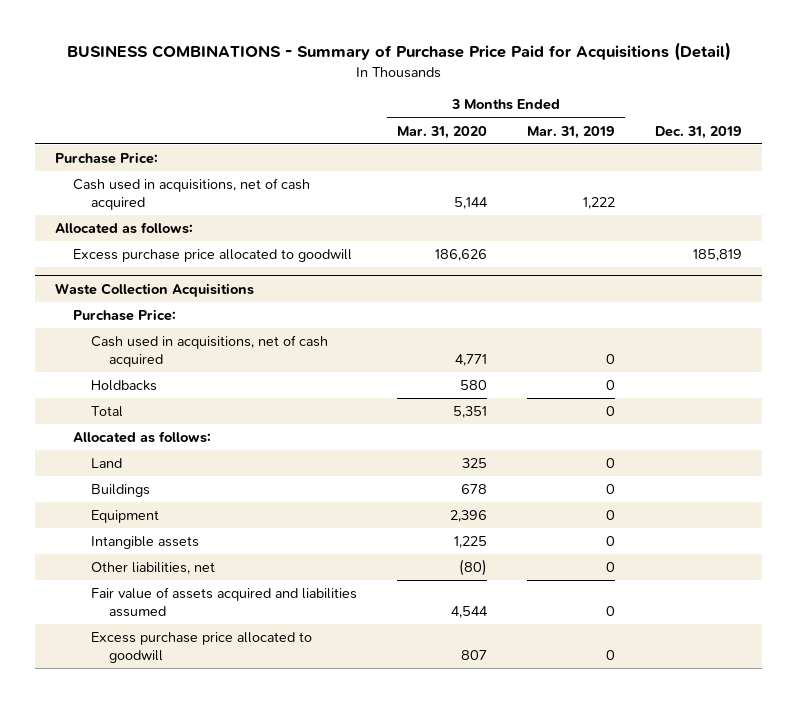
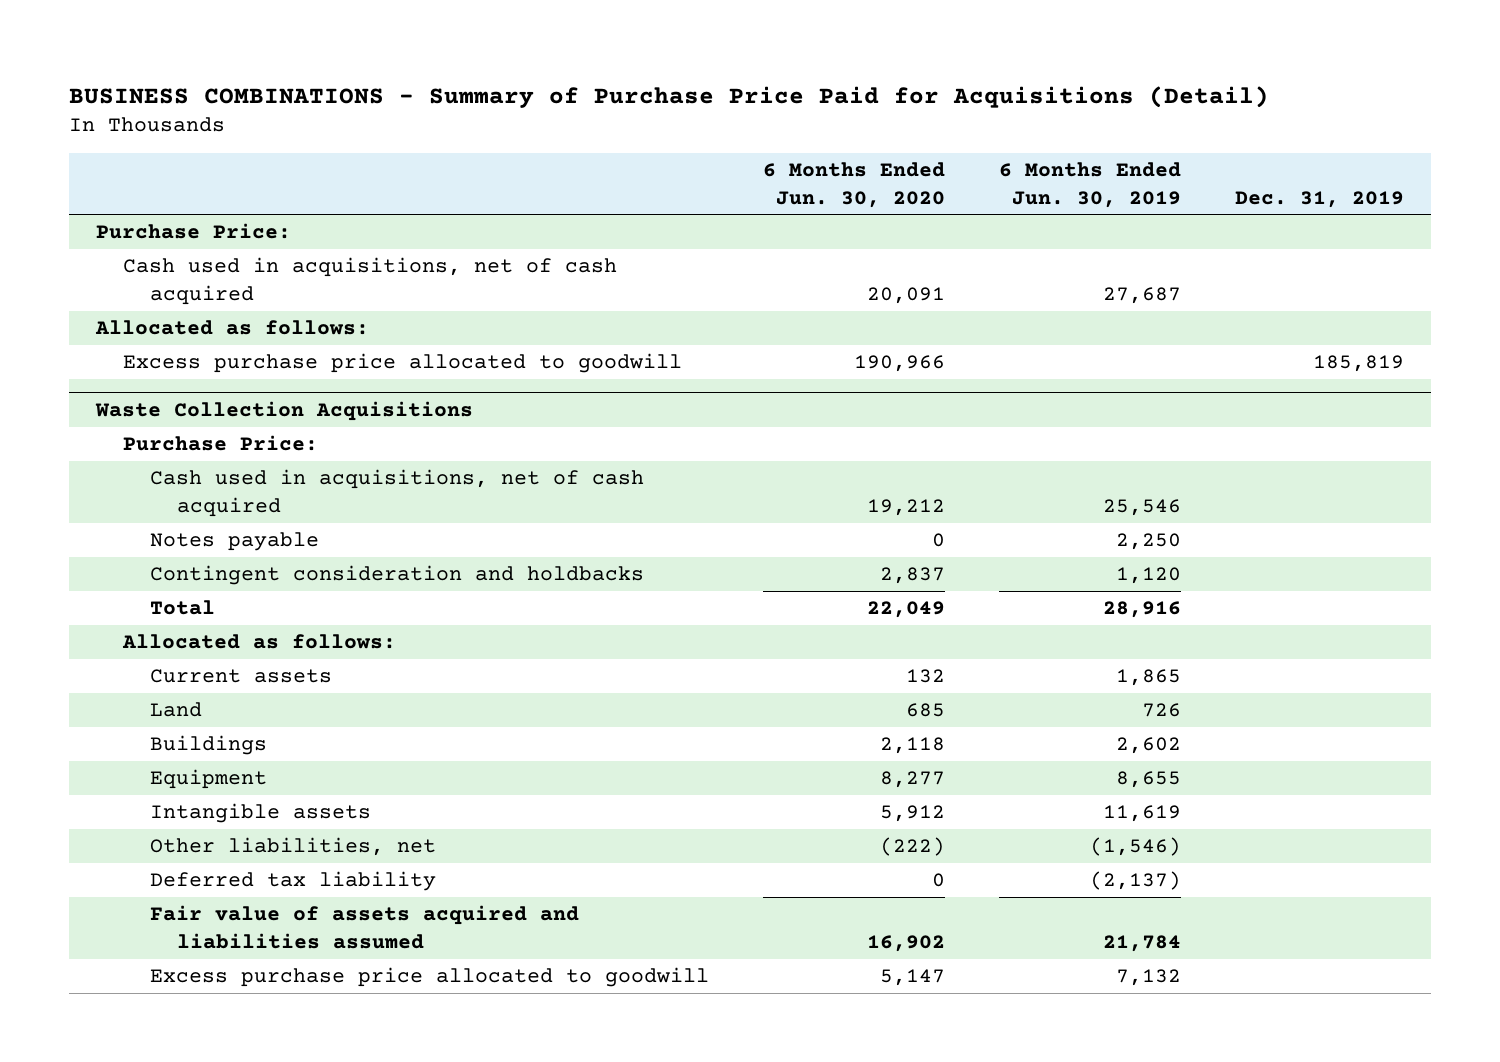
- | 3 Months Ended Mar. 31, 2020 | 3 Months Ended Mar. 31, 2019 | Dec. 31, 2019
+ | 6 Months Ended Jun. 30, 2020 | 6 Months Ended Jun. 30, 2019 | Dec. 31, 2019
@ Waste Collection Acquisitions
- Holdbacks | 580 | 0 |
+ Notes payable | 0 | 2,250 |
+ Contingent consideration and holdbacks | 2,837 | 1,120 |
+ Current assets | 132 | 1,865 |
+ Deferred tax liability | 0 | (2,137) |

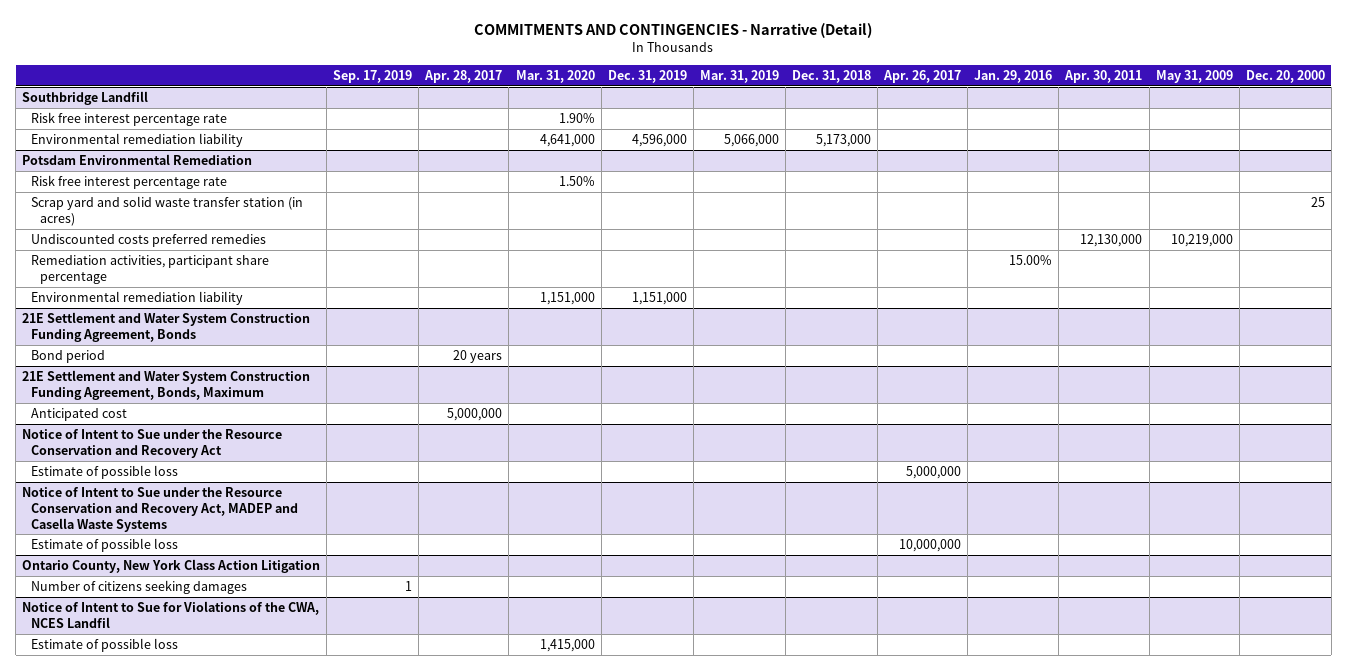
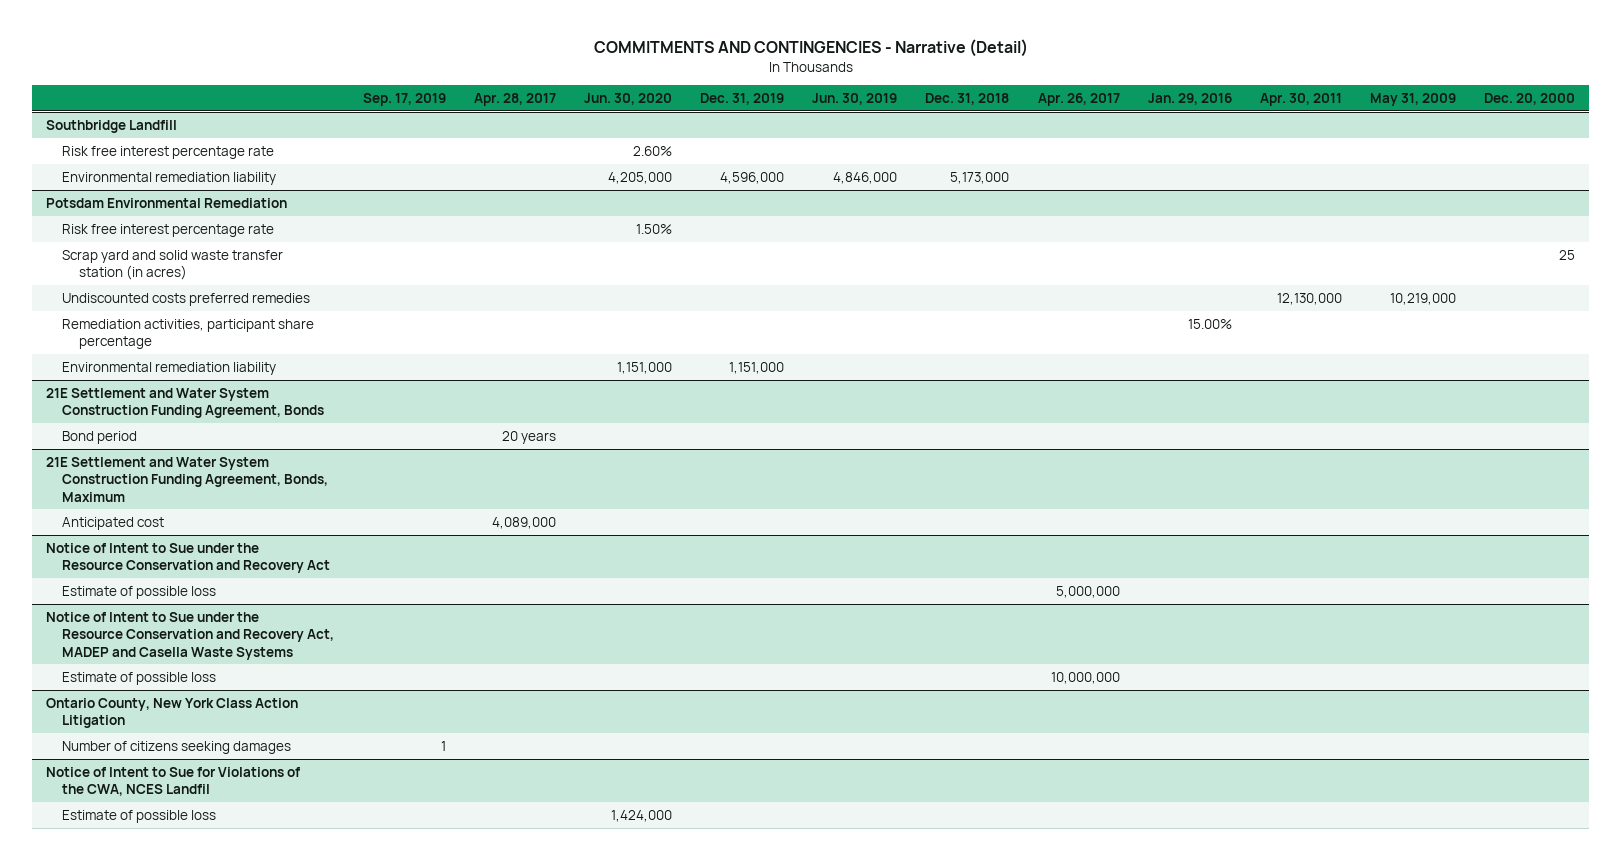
- | Sep. 17, 2019 | Apr. 28, 2017 | Mar. 31, 2020 | Dec. 31, 2019 | Mar. 31, 2019 | Dec. 31, 2018 | Apr. 26, 2017 | Jan. 29, 2016 | Apr. 30, 2011 | May 31, 2009 | Dec. 20, 2000
+ | Sep. 17, 2019 | Apr. 28, 2017 | Jun. 30, 2020 | Dec. 31, 2019 | Jun. 30, 2019 | Dec. 31, 2018 | Apr. 26, 2017 | Jan. 29, 2016 | Apr. 30, 2011 | May 31, 2009 | Dec. 20, 2000
@ 21E Settlement and Water System Construction Funding Agreement, Bonds, Maximum
- Anticipated cost | | 5,000,000 | | | | | | | | |
+ Anticipated cost | | 4,089,000 | | | | | | | | |

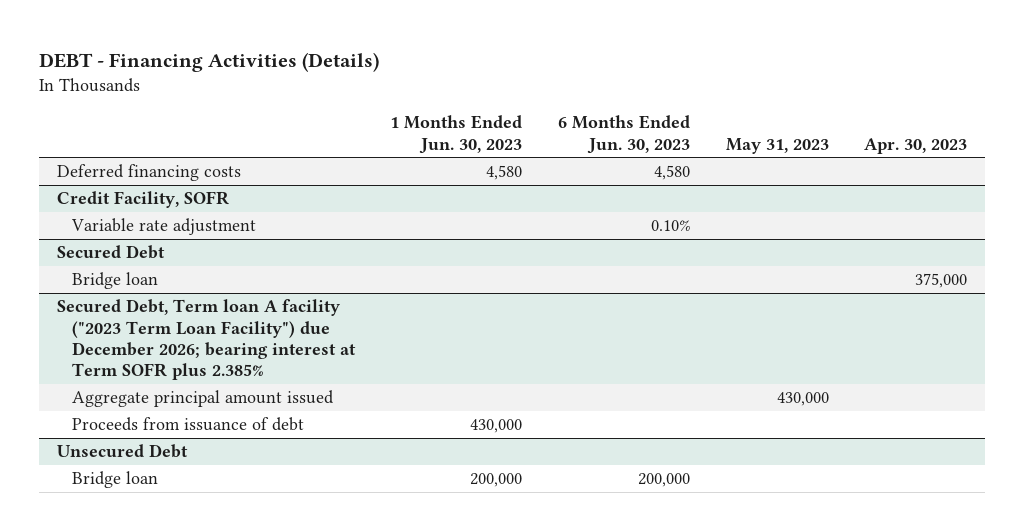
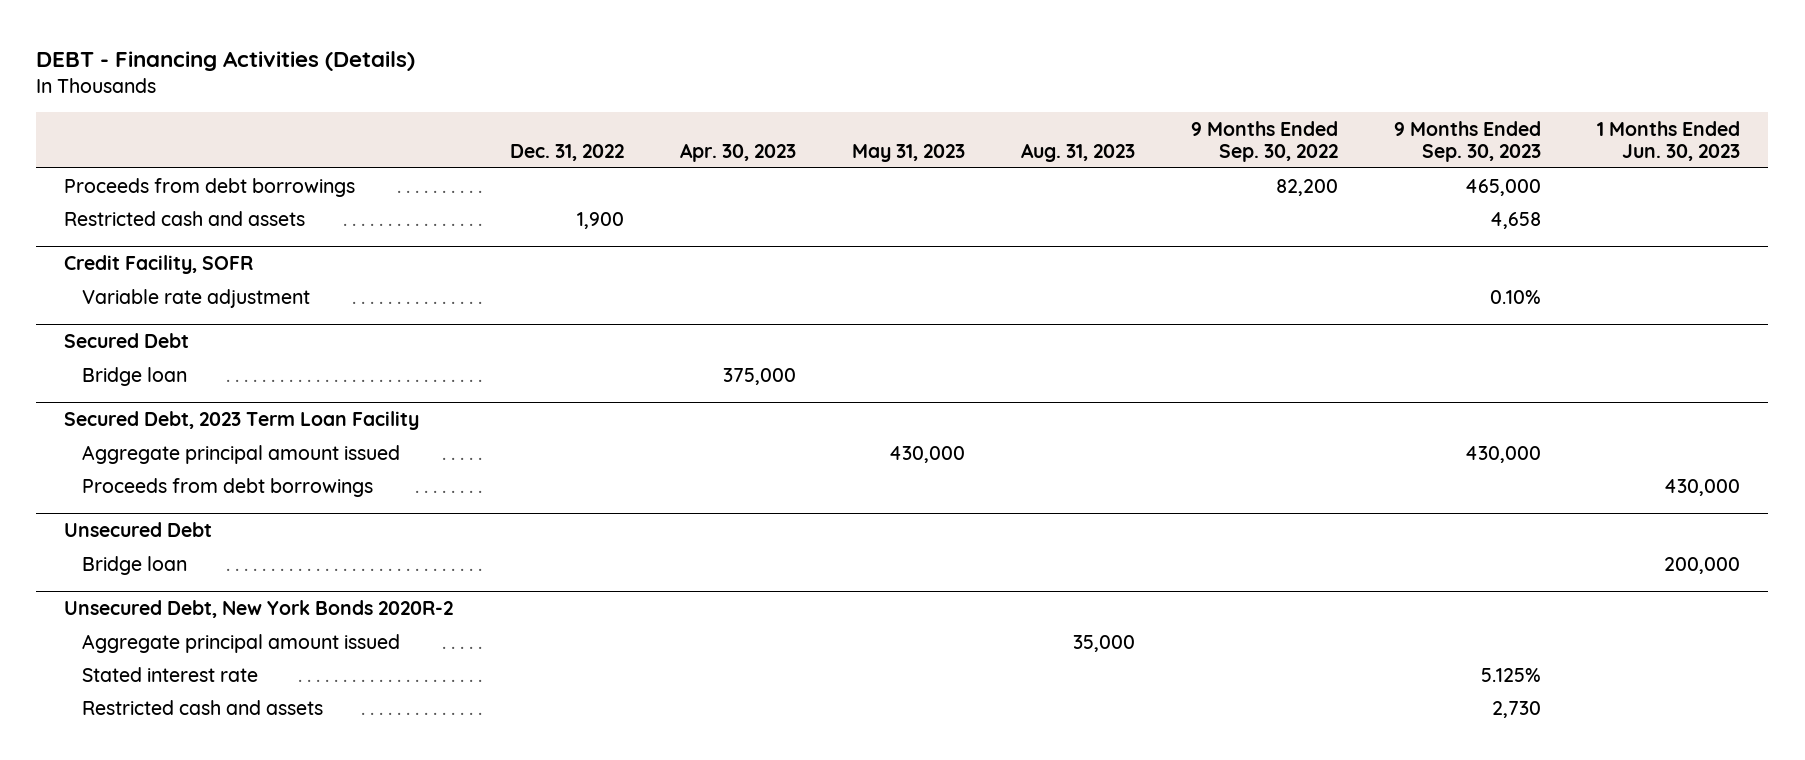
- | 1 Months Ended Jun. 30, 2023 | 6 Months Ended Jun. 30, 2023 | May 31, 2023 | Apr. 30, 2023
+ | Dec. 31, 2022 | Apr. 30, 2023 | May 31, 2023 | Aug. 31, 2023 | 9 Months Ended Sep. 30, 2022 | 9 Months Ended Sep. 30, 2023 | 1 Months Ended Jun. 30, 2023
- Deferred financing costs | 4,580 | 4,580 | |
+ Proceeds from debt borrowings | | | | | 82,200 | 465,000 |
+ Restricted cash and assets | 1,900 | | | | | 4,658 |
- Secured Debt, Term loan A facility ("2023 Term Loan Facility") due December 2026; bearing interest at Term SOFR plus 2.385%
+ Secured Debt, 2023 Term Loan Facility
- Proceeds from issuance of debt | 430,000 | | |
+ Proceeds from debt borrowings | | | | | | | 430,000
+ Unsecured Debt, New York Bonds 2020R-2
+ Aggregate principal amount issued | | | | 35,000 | | |
+ Stated interest rate | | | | | | 5.125% |
+ Restricted cash and assets | | | | | | 2,730 |

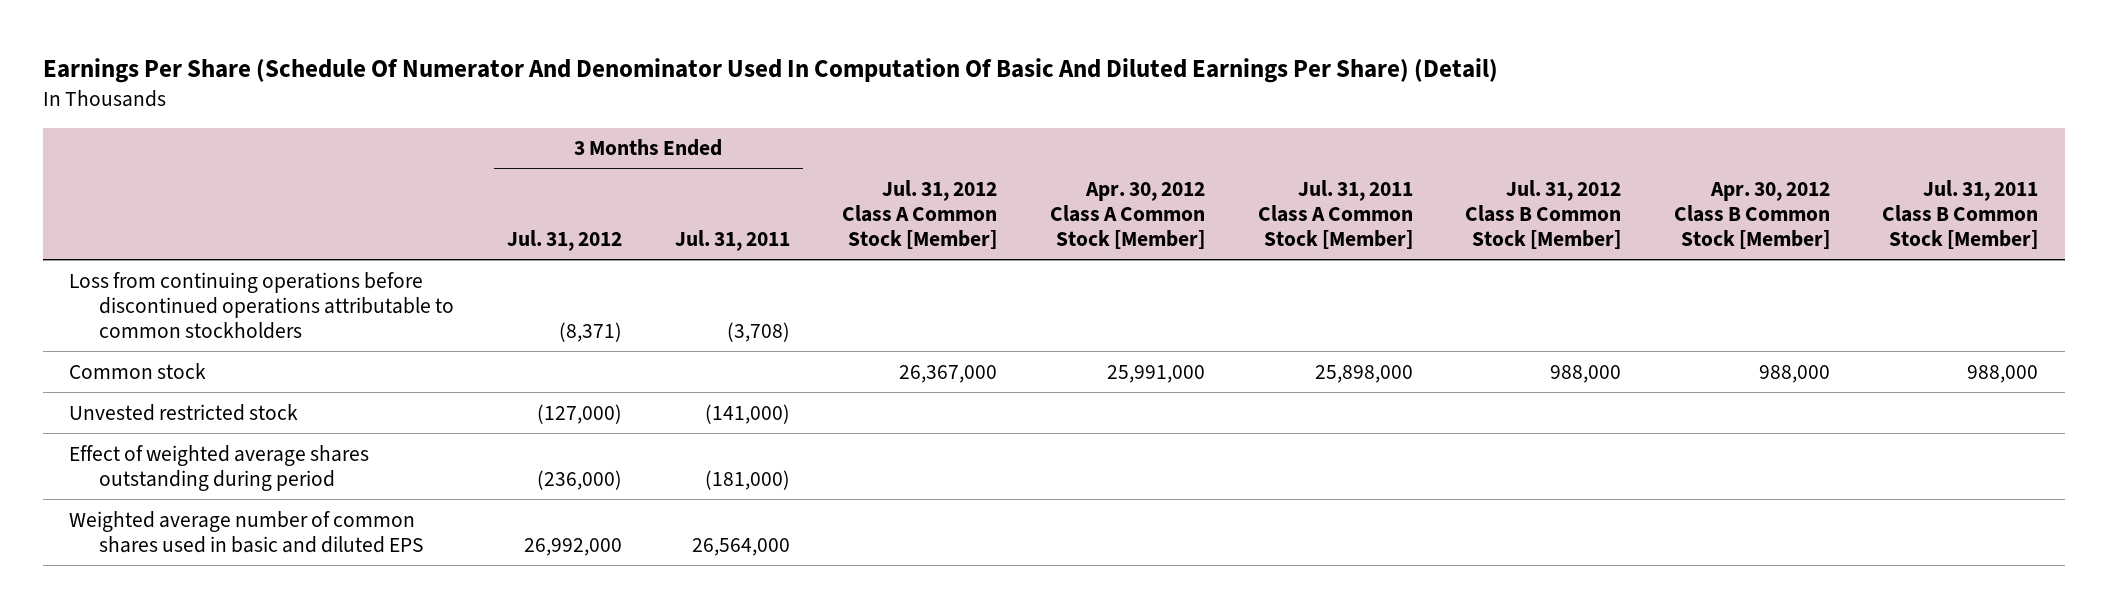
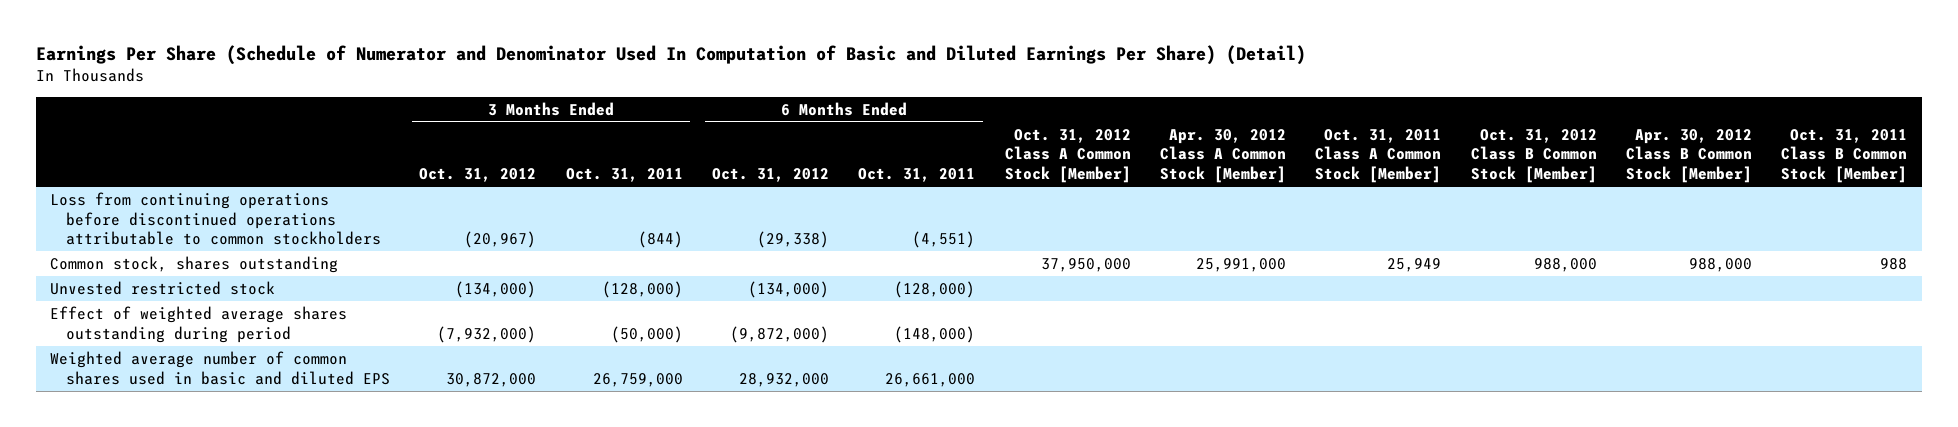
- Earnings Per Share (Schedule Of Numerator And Denominator Used In Computation Of Basic And Diluted Earnings Per Share) (Detail)
+ Earnings Per Share (Schedule of Numerator and Denominator Used In Computation of Basic and Diluted Earnings Per Share) (Detail)
- | 3 Months Ended Jul. 31, 2012 | 3 Months Ended Jul. 31, 2011 | Jul. 31, 2012 Class A Common Stock [Member] | Apr. 30, 2012 Class A Common Stock [Member] | Jul. 31, 2011 Class A Common Stock [Member] | Jul. 31, 2012 Class B Common Stock [Member] | Apr. 30, 2012 Class B Common Stock [Member] | Jul. 31, 2011 Class B Common Stock [Member]
+ | 3 Months Ended Oct. 31, 2012 | 3 Months Ended Oct. 31, 2011 | 6 Months Ended Oct. 31, 2012 | 6 Months Ended Oct. 31, 2011 | Oct. 31, 2012 Class A Common Stock [Member] | Apr. 30, 2012 Class A Common Stock [Member] | Oct. 31, 2011 Class A Common Stock [Member] | Oct. 31, 2012 Class B Common Stock [Member] | Apr. 30, 2012 Class B Common Stock [Member] | Oct. 31, 2011 Class B Common Stock [Member]
- Common stock | | | 26,367,000 | 25,991,000 | 25,898,000 | 988,000 | 988,000 | 988,000
+ Common stock, shares outstanding | | | | | 37,950,000 | 25,991,000 | 25,949 | 988,000 | 988,000 | 988

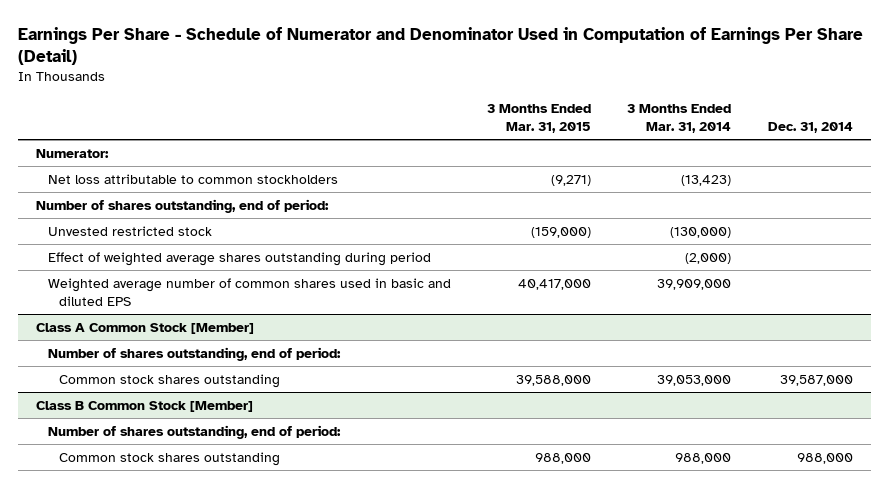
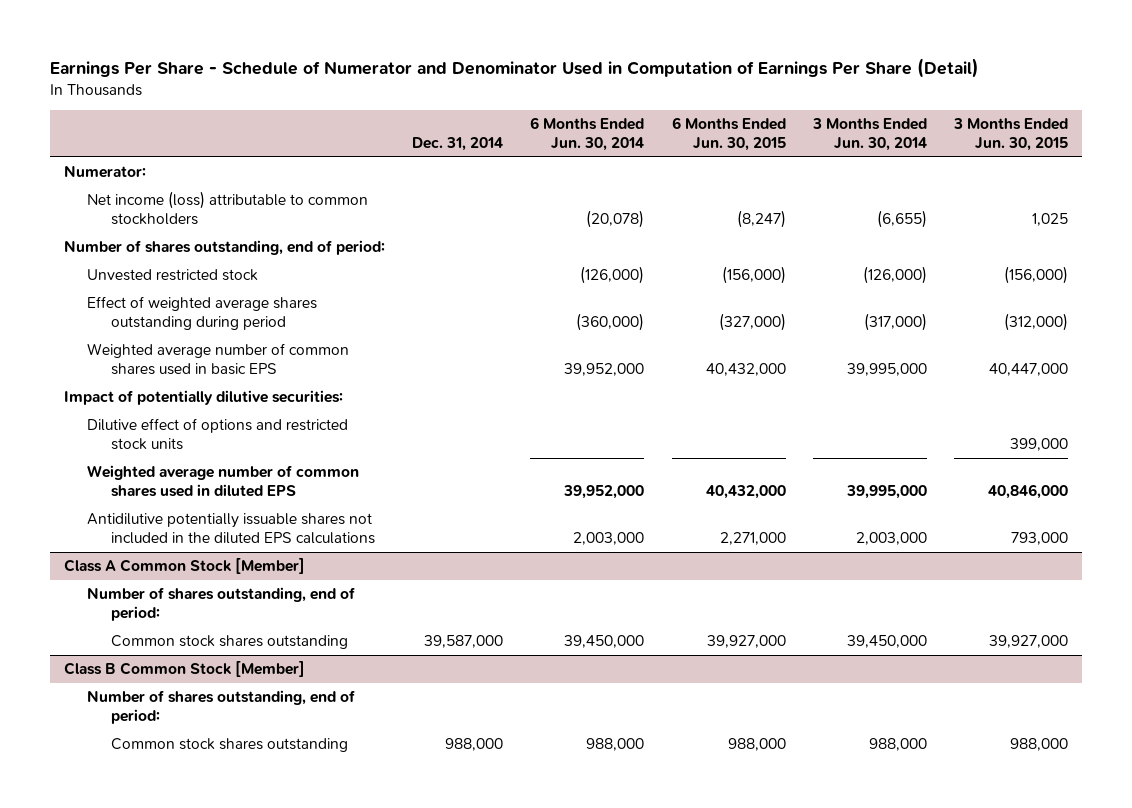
- | 3 Months Ended Mar. 31, 2015 | 3 Months Ended Mar. 31, 2014 | Dec. 31, 2014
+ | Dec. 31, 2014 | 6 Months Ended Jun. 30, 2014 | 6 Months Ended Jun. 30, 2015 | 3 Months Ended Jun. 30, 2014 | 3 Months Ended Jun. 30, 2015
- Net loss attributable to common stockholders | (9,271) | (13,423) |
+ Net income (loss) attributable to common stockholders | | (20,078) | (8,247) | (6,655) | 1,025
- Weighted average number of common shares used in basic and diluted EPS | 40,417,000 | 39,909,000 |
+ Weighted average number of common shares used in basic EPS | | 39,952,000 | 40,432,000 | 39,995,000 | 40,447,000
+ Impact of potentially dilutive securities:
+ Dilutive effect of options and restricted stock units | | | | | 399,000
+ Weighted average number of common shares used in diluted EPS | | 39,952,000 | 40,432,000 | 39,995,000 | 40,846,000
+ Antidilutive potentially issuable shares not included in the diluted EPS calculations | | 2,003,000 | 2,271,000 | 2,003,000 | 793,000

